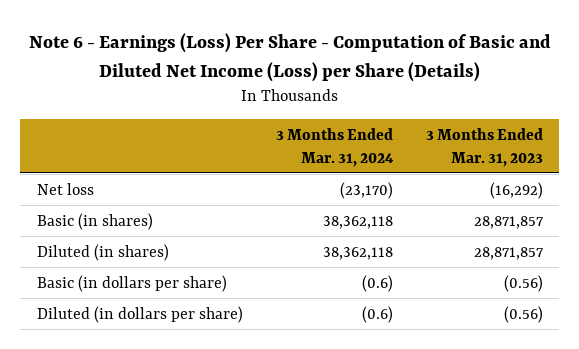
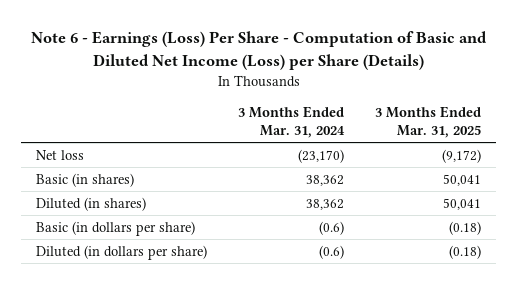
- | 3 Months Ended Mar. 31, 2024 | 3 Months Ended Mar. 31, 2023
+ | 3 Months Ended Mar. 31, 2024 | 3 Months Ended Mar. 31, 2025
- Basic (in shares) | 38,362,118 | 28,871,857
- Diluted (in shares) | 38,362,118 | 28,871,857
+ Basic (in shares) | 38,362 | 50,041
+ Diluted (in shares) | 38,362 | 50,041

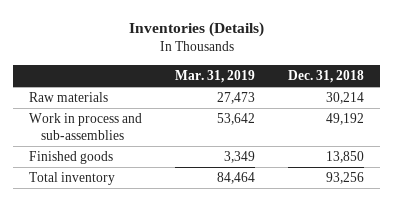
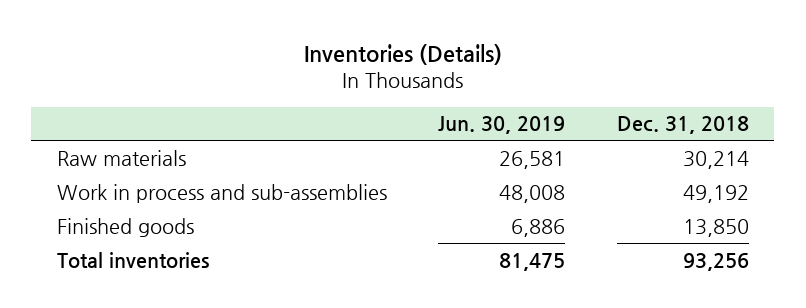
- | Mar. 31, 2019 | Dec. 31, 2018
+ | Jun. 30, 2019 | Dec. 31, 2018
- Total inventory | 84,464 | 93,256
+ Total inventories | 81,475 | 93,256

